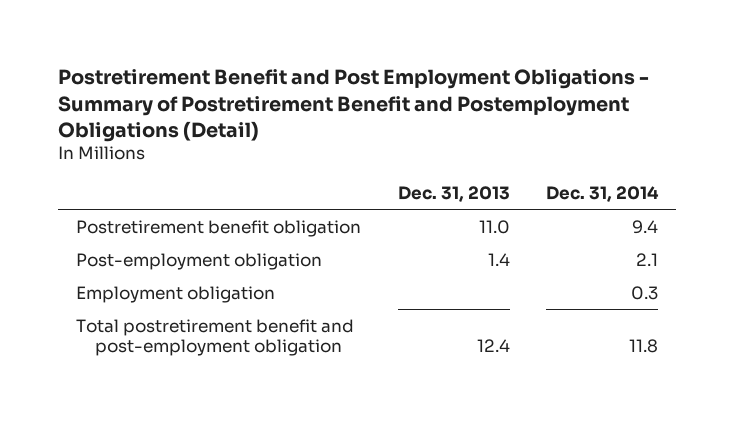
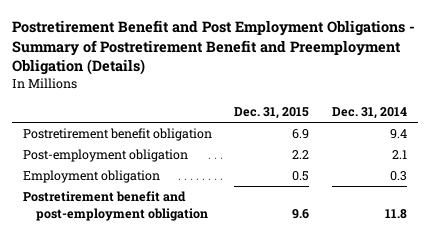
- Postretirement Benefit and Post Employment Obligations - Summary of Postretirement Benefit and Postemployment Obligations (Detail)
+ Postretirement Benefit and Post Employment Obligations - Summary of Postretirement Benefit and Preemployment Obligation (Details)
- | Dec. 31, 2013 | Dec. 31, 2014
+ | Dec. 31, 2015 | Dec. 31, 2014
- Total postretirement benefit and post-employment obligation | 12.4 | 11.8
+ Postretirement benefit and post-employment obligation | 9.6 | 11.8

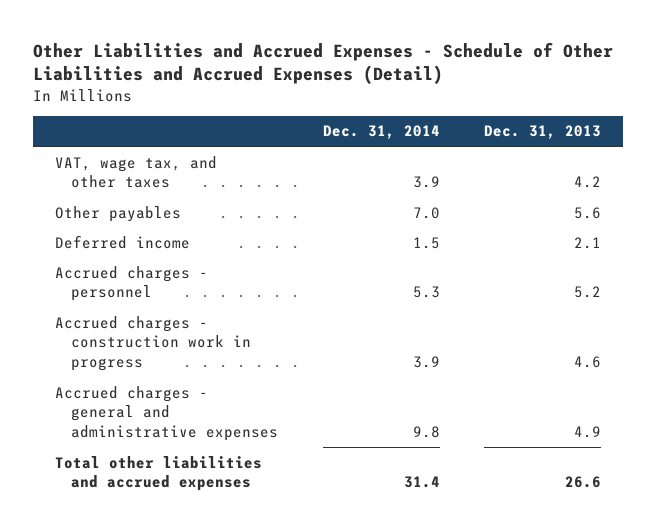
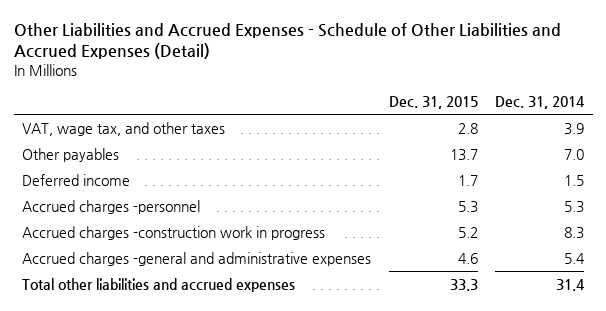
- | Dec. 31, 2014 | Dec. 31, 2013
+ | Dec. 31, 2015 | Dec. 31, 2014
- Accrued charges - personnel | 5.3 | 5.2
- Accrued charges - construction work in progress | 3.9 | 4.6
- Accrued charges - general and administrative expenses | 9.8 | 4.9
+ Accrued charges -personnel | 5.3 | 5.3
+ Accrued charges -construction work in progress | 5.2 | 8.3
+ Accrued charges -general and administrative expenses | 4.6 | 5.4

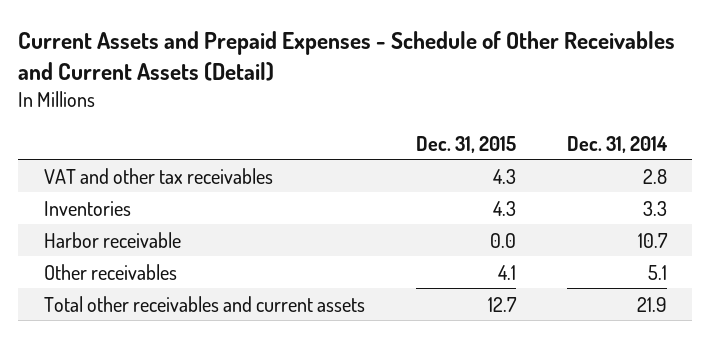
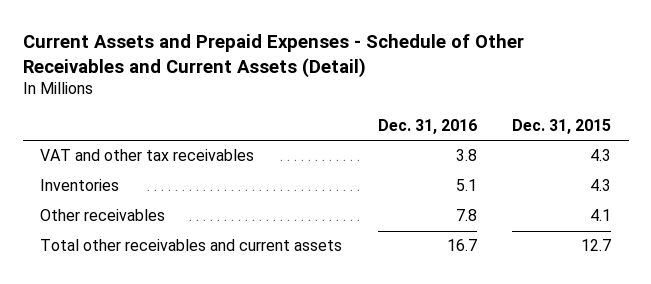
- | Dec. 31, 2015 | Dec. 31, 2014
+ | Dec. 31, 2016 | Dec. 31, 2015
- Harbor receivable | 0.0 | 10.7

